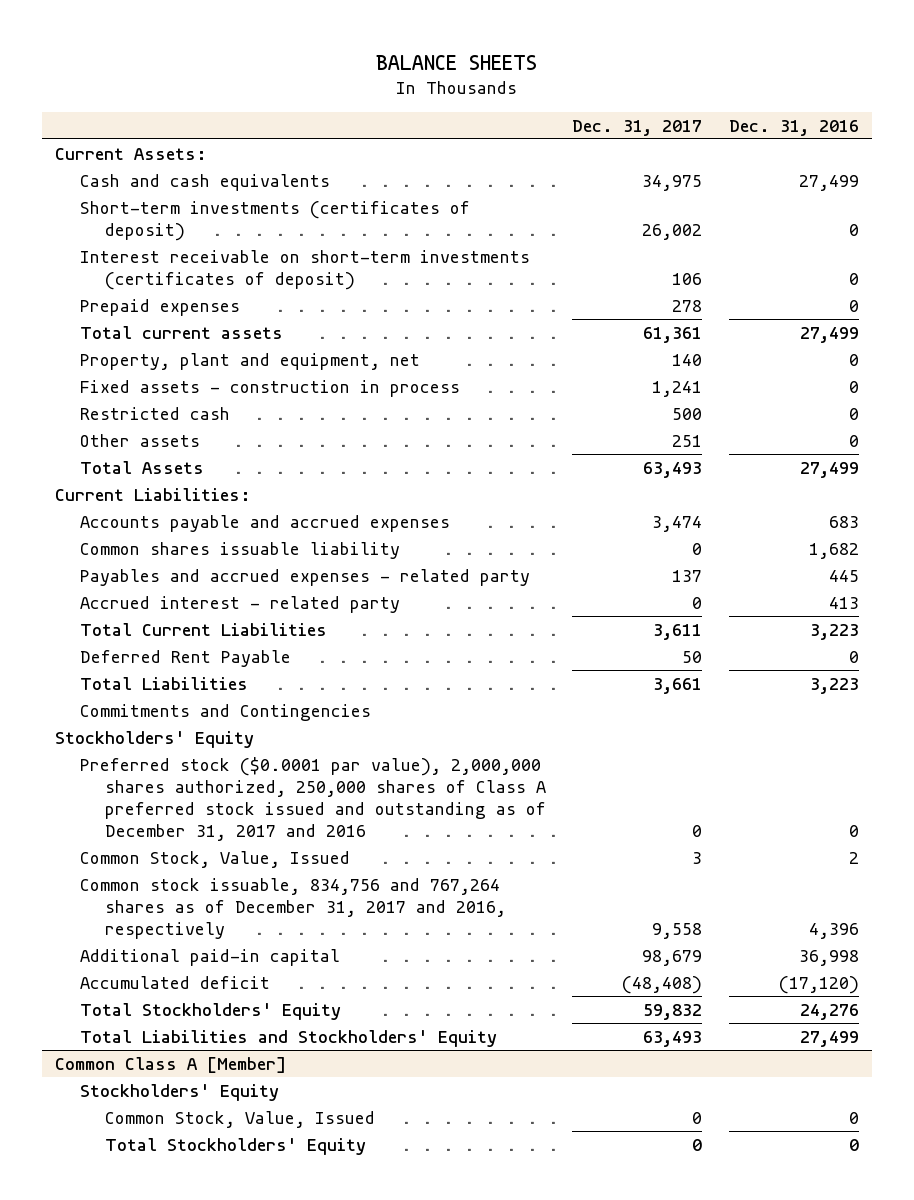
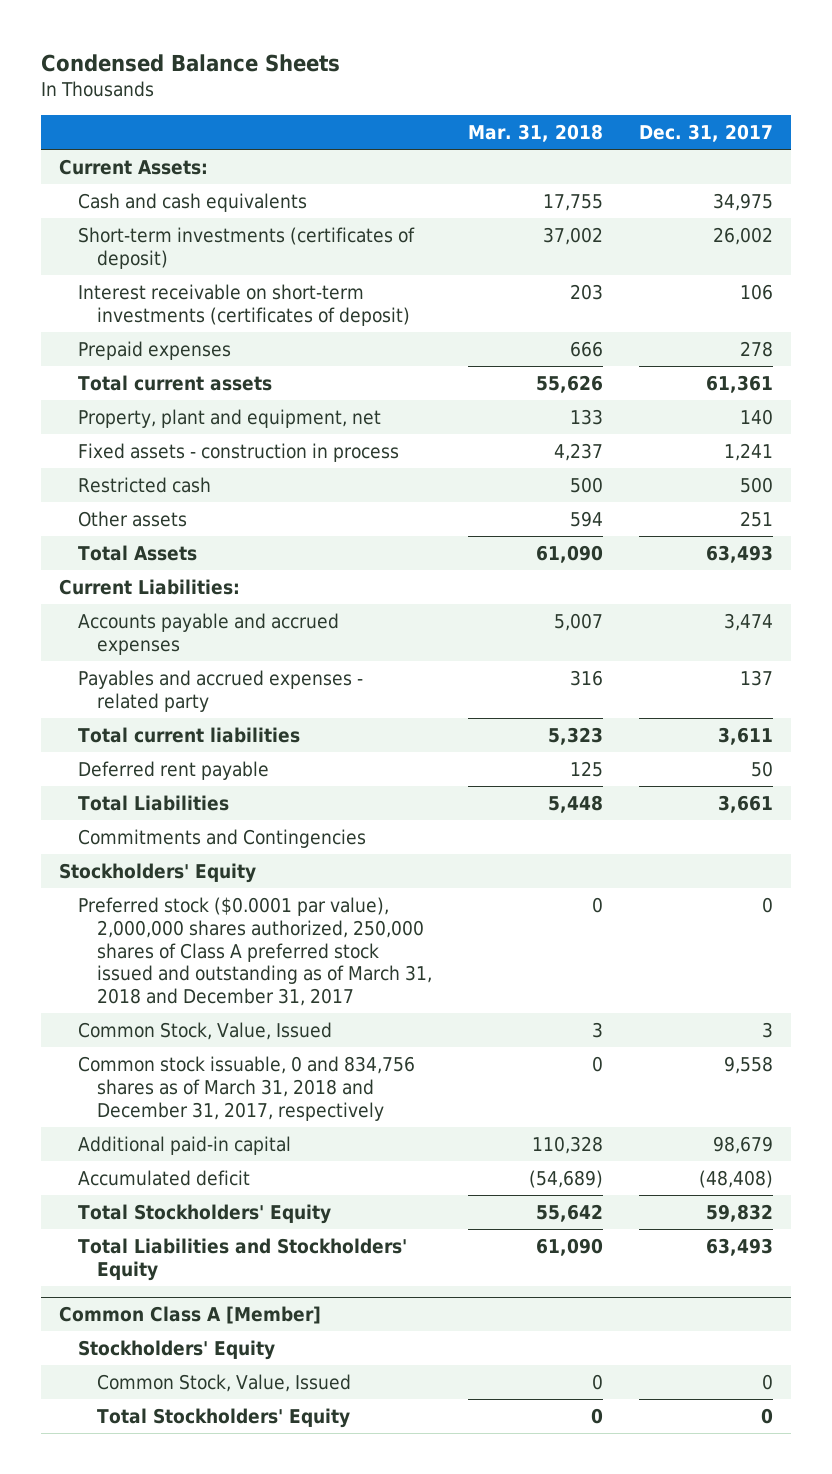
- BALANCE SHEETS
+ Condensed Balance Sheets
- | Dec. 31, 2017 | Dec. 31, 2016
+ | Mar. 31, 2018 | Dec. 31, 2017
- Common shares issuable liability | 0 | 1,682
- Accrued interest - related party | 0 | 413
- Total Current Liabilities | 3,611 | 3,223
- Deferred Rent Payable | 50 | 0
+ Total current liabilities | 5,323 | 3,611
+ Deferred rent payable | 125 | 50
- Preferred stock ($0.0001 par value), 2,000,000 shares authorized, 250,000 shares of Class A preferred stock issued and outstanding as of December 31, 2017 and 2016 | 0 | 0
+ Preferred stock ($0.0001 par value), 2,000,000 shares authorized, 250,000 shares of Class A preferred stock issued and outstanding as of March 31, 2018 and December 31, 2017 | 0 | 0
- Common stock issuable, 834,756 and 767,264 shares as of December 31, 2017 and 2016, respectively | 9,558 | 4,396
+ Common stock issuable, 0 and 834,756 shares as of March 31, 2018 and December 31, 2017, respectively | 0 | 9,558

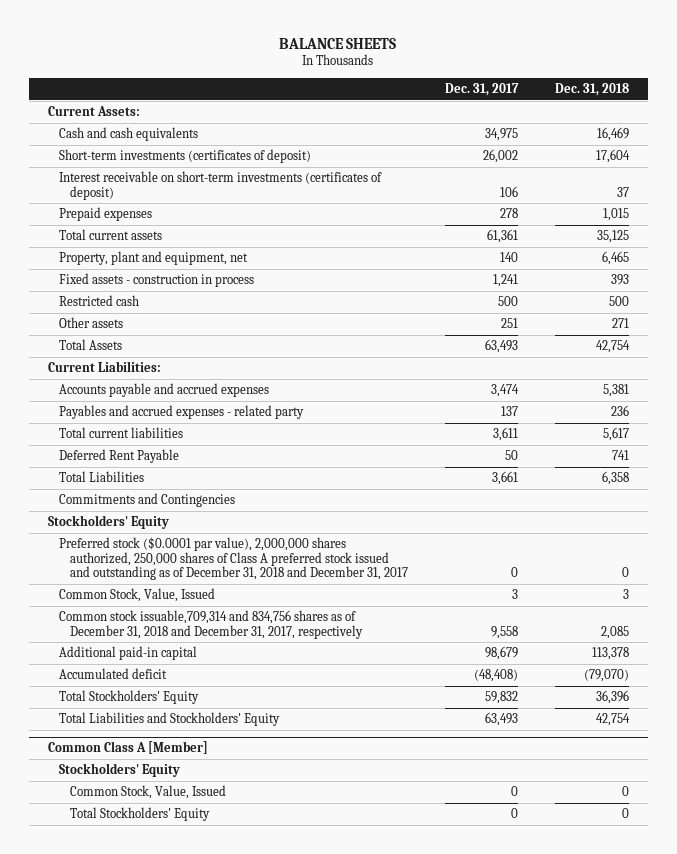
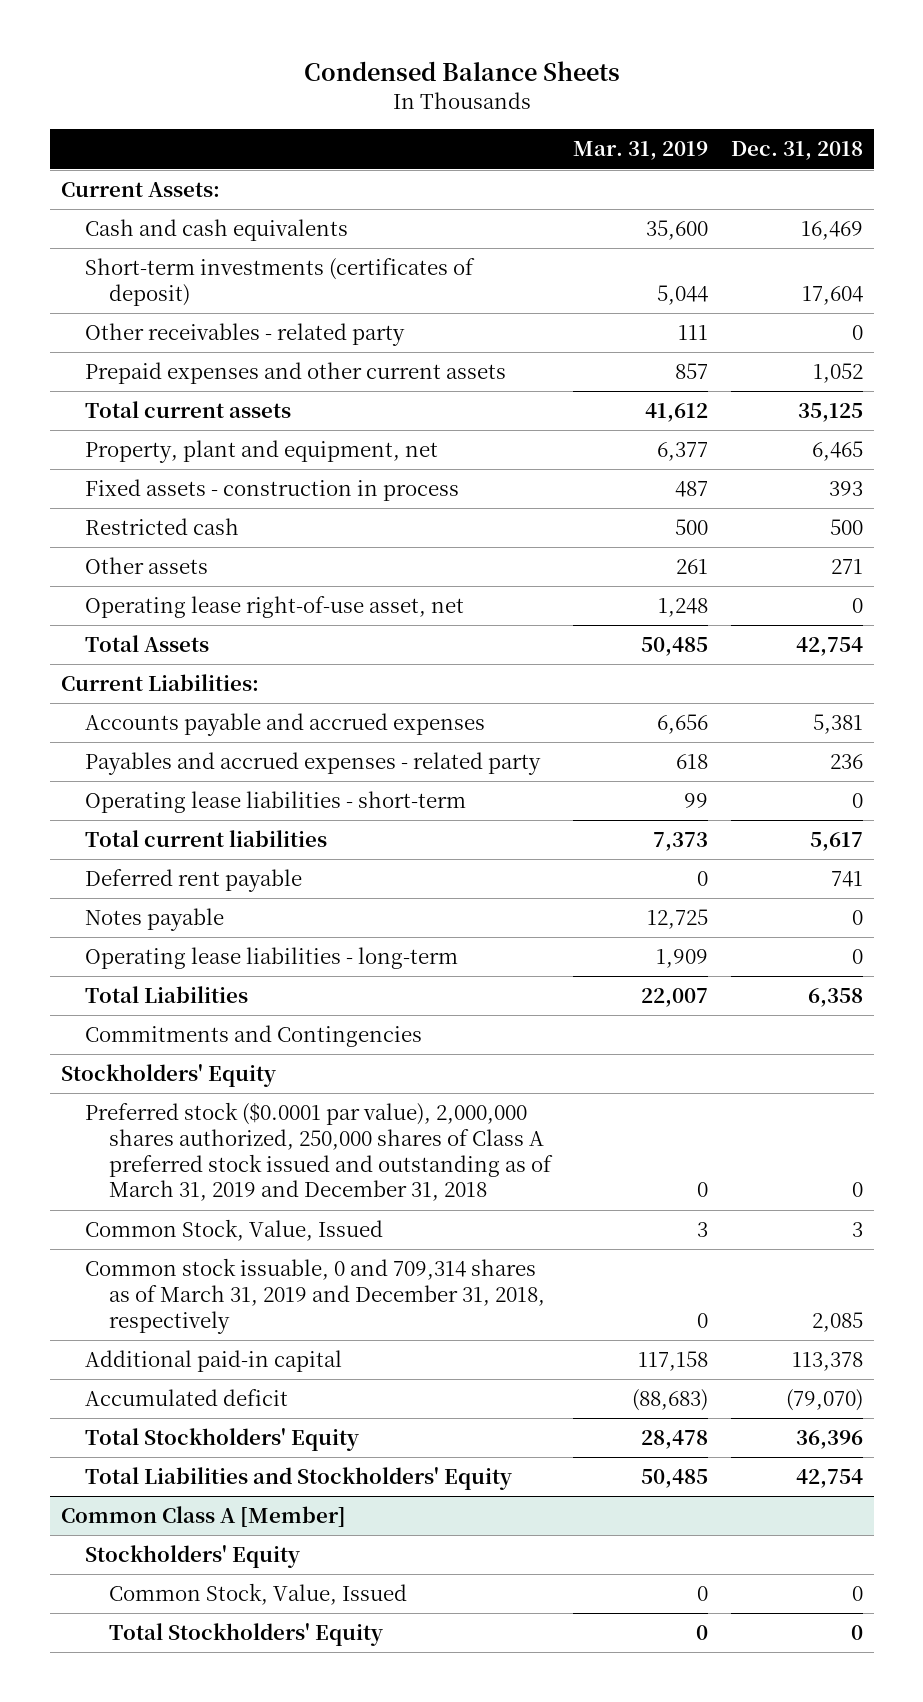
- BALANCE SHEETS
+ Condensed Balance Sheets
- | Dec. 31, 2017 | Dec. 31, 2018
+ | Mar. 31, 2019 | Dec. 31, 2018
- Interest receivable on short-term investments (certificates of deposit) | 106 | 37
- Prepaid expenses | 278 | 1,015
+ Other receivables - related party | 111 | 0
+ Prepaid expenses and other current assets | 857 | 1,052
+ Operating lease right-of-use asset, net | 1,248 | 0
+ Operating lease liabilities - short-term | 99 | 0
- Deferred Rent Payable | 50 | 741
+ Deferred rent payable | 0 | 741
+ Notes payable | 12,725 | 0
+ Operating lease liabilities - long-term | 1,909 | 0
- Preferred stock ($0.0001 par value), 2,000,000 shares authorized, 250,000 shares of Class A preferred stock issued and outstanding as of December 31, 2018 and December 31, 2017 | 0 | 0
+ Preferred stock ($0.0001 par value), 2,000,000 shares authorized, 250,000 shares of Class A preferred stock issued and outstanding as of March 31, 2019 and December 31, 2018 | 0 | 0
- Common stock issuable,709,314 and 834,756 shares as of December 31, 2018 and December 31, 2017, respectively | 9,558 | 2,085
+ Common stock issuable, 0 and 709,314 shares as of March 31, 2019 and December 31, 2018, respectively | 0 | 2,085

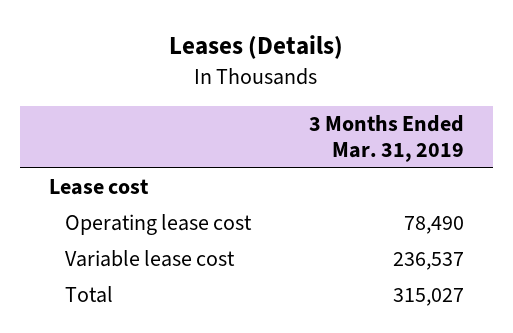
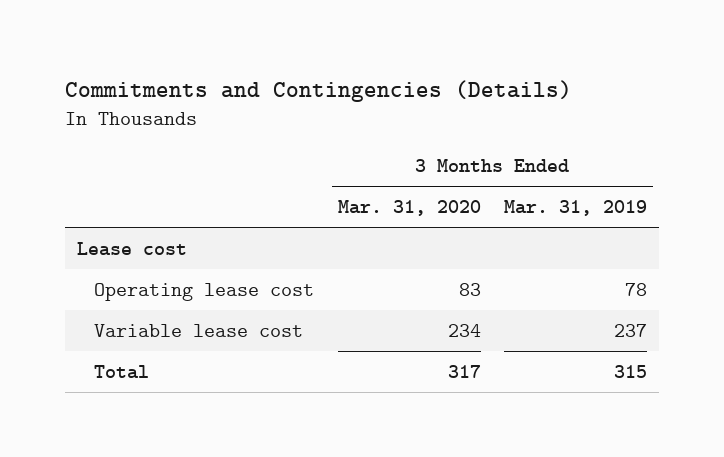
- Leases (Details)
+ Commitments and Contingencies (Details)
- | 3 Months Ended Mar. 31, 2019
+ | 3 Months Ended Mar. 31, 2020 | 3 Months Ended Mar. 31, 2019
- Operating lease cost | 78,490
- Variable lease cost | 236,537
- Total | 315,027
+ Operating lease cost | 83 | 78
+ Variable lease cost | 234 | 237
+ Total | 317 | 315

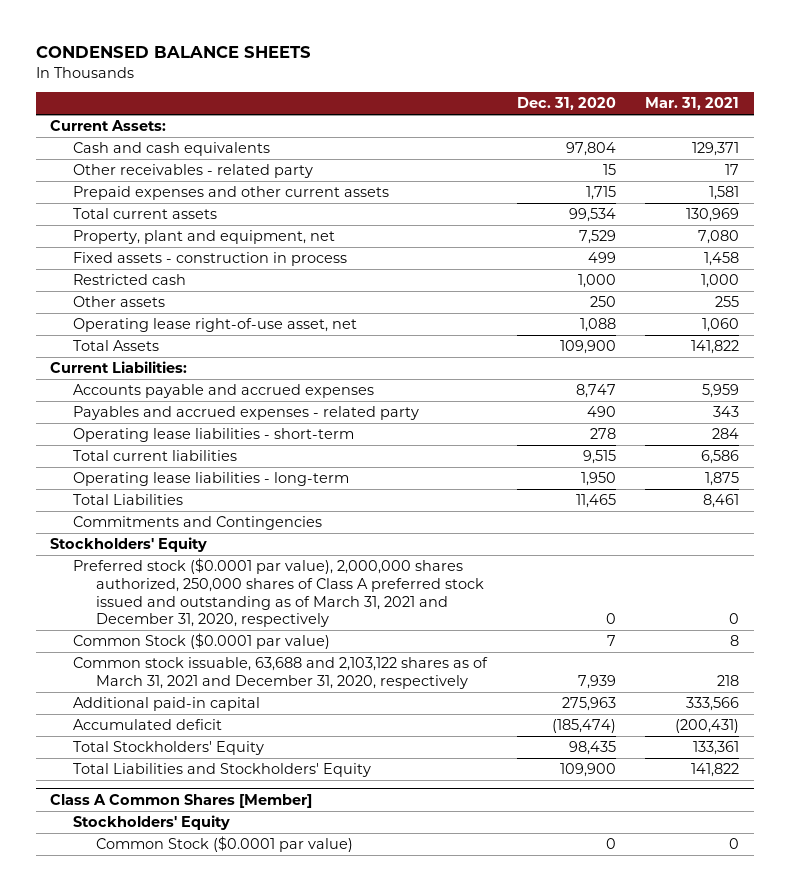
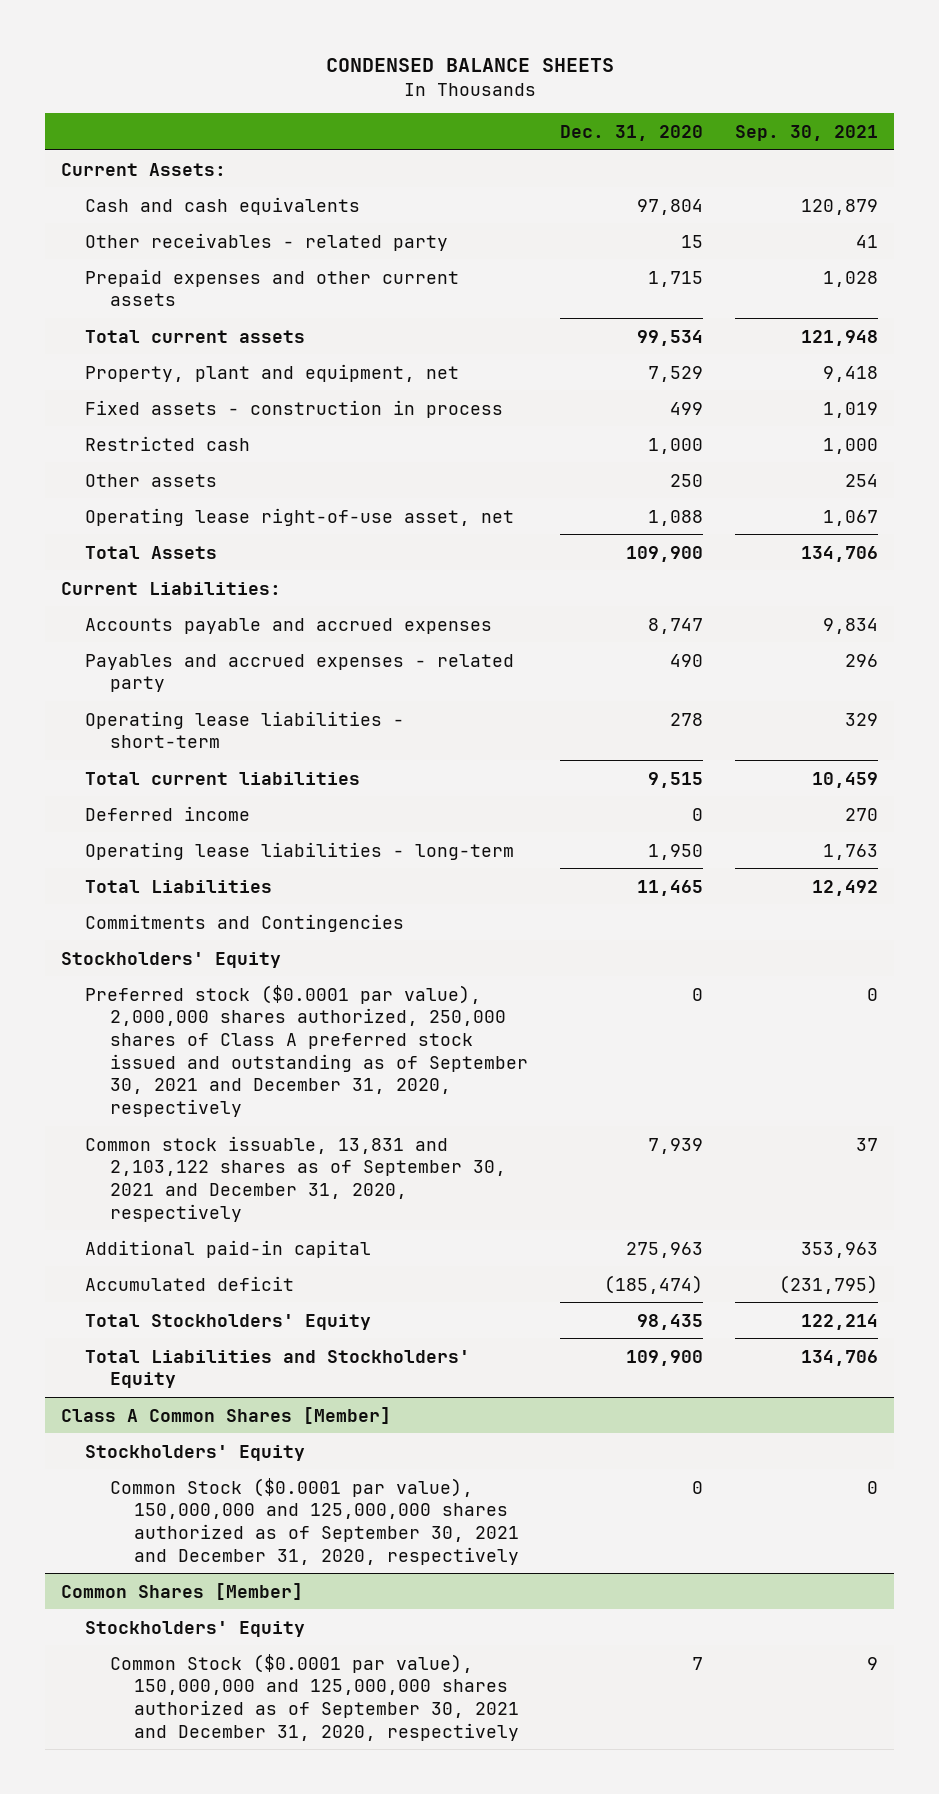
- | Dec. 31, 2020 | Mar. 31, 2021
+ | Dec. 31, 2020 | Sep. 30, 2021
+ Deferred income | 0 | 270
- Preferred stock ($0.0001 par value), 2,000,000 shares authorized, 250,000 shares of Class A preferred stock issued and outstanding as of March 31, 2021 and December 31, 2020, respectively | 0 | 0
- Common Stock ($0.0001 par value) | 7 | 8
- Common stock issuable, 63,688 and 2,103,122 shares as of March 31, 2021 and December 31, 2020, respectively | 7,939 | 218
+ Preferred stock ($0.0001 par value), 2,000,000 shares authorized, 250,000 shares of Class A preferred stock issued and outstanding as of September 30, 2021 and December 31, 2020, respectively | 0 | 0
+ Common stock issuable, 13,831 and 2,103,122 shares as of September 30, 2021 and December 31, 2020, respectively | 7,939 | 37
@ Class A Common Shares [Member]
- Common Stock ($0.0001 par value) | 0 | 0
+ Common Stock ($0.0001 par value), 150,000,000 and 125,000,000 shares authorized as of September 30, 2021 and December 31, 2020, respectively | 0 | 0
+ Common Shares [Member]
+ Stockholders' Equity
+ Common Stock ($0.0001 par value), 150,000,000 and 125,000,000 shares authorized as of September 30, 2021 and December 31, 2020, respectively | 7 | 9

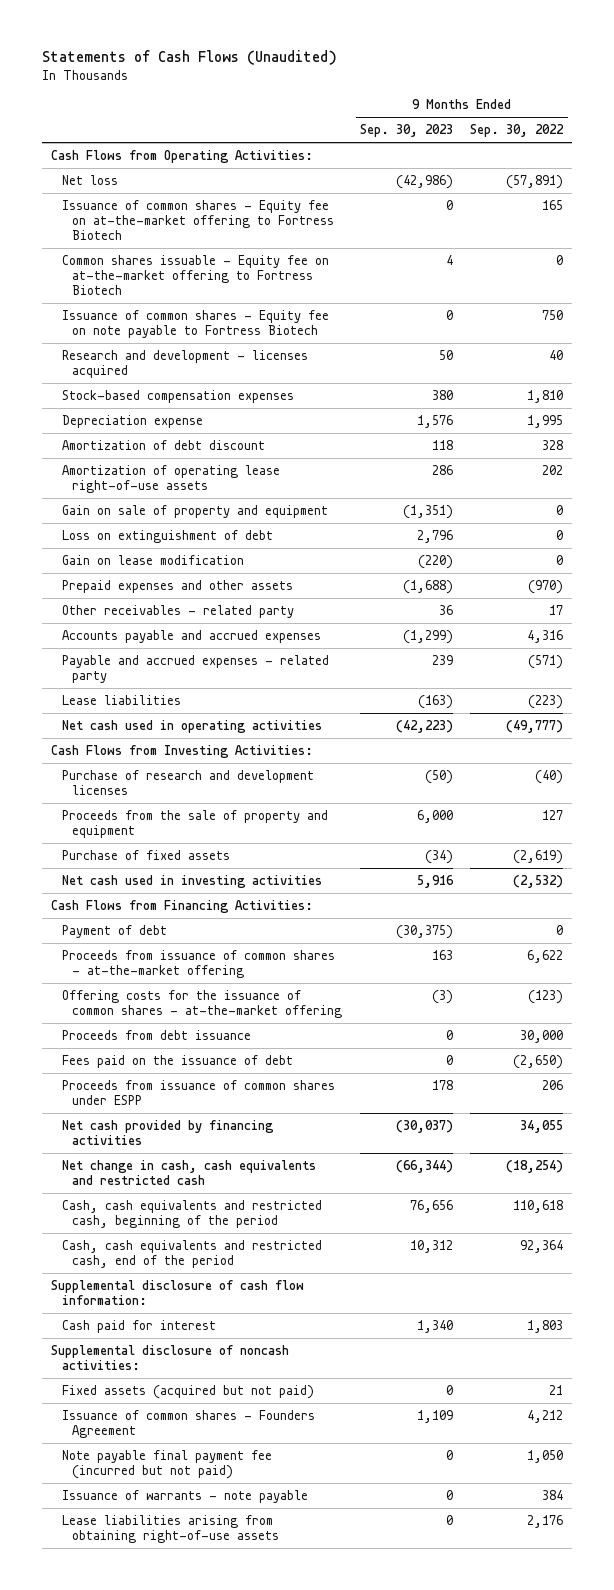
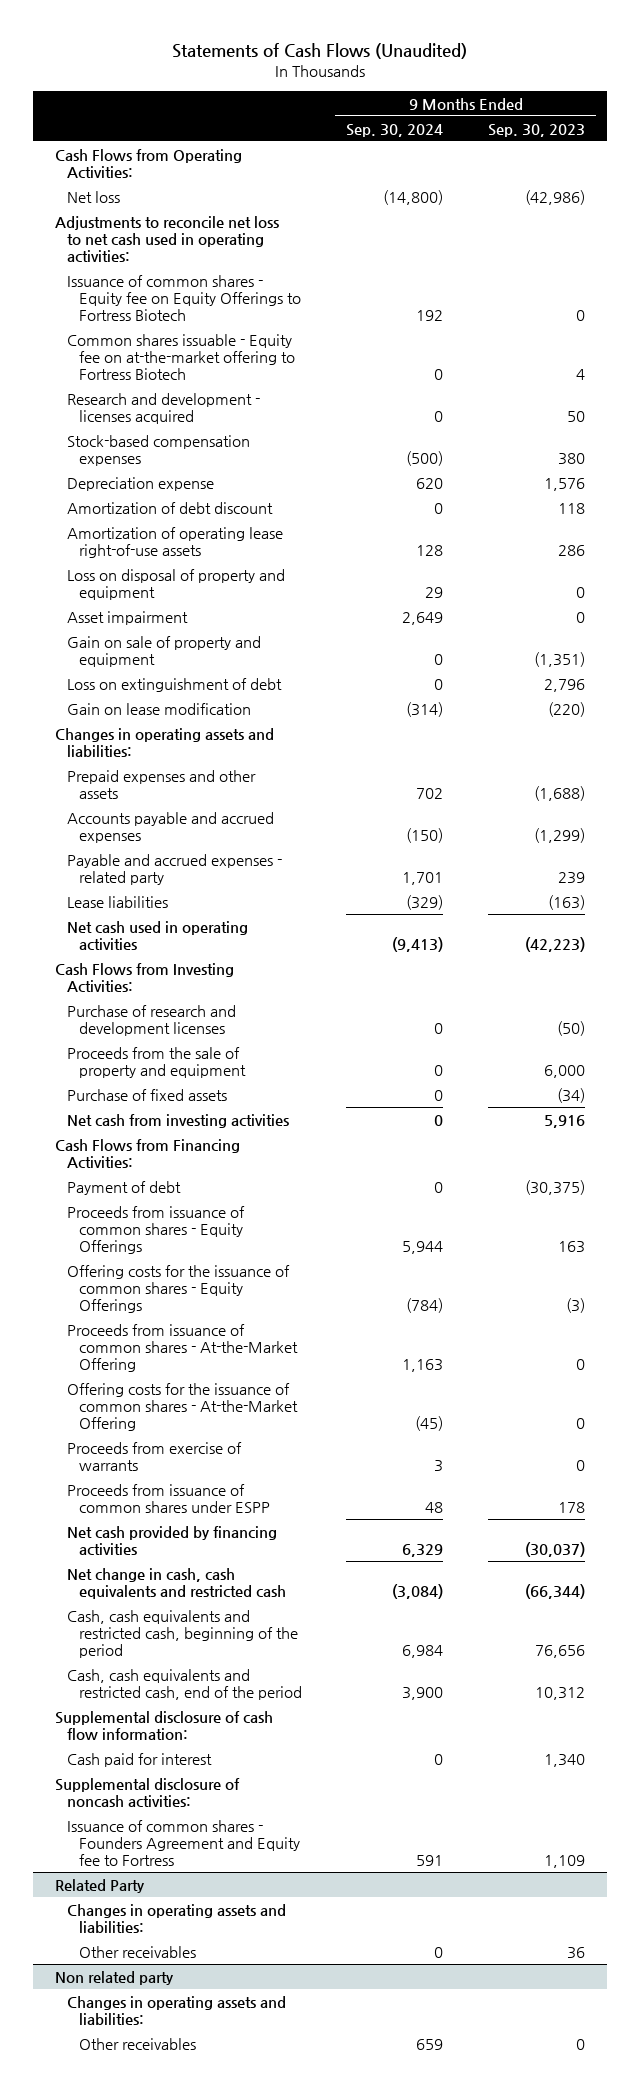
- | 9 Months Ended Sep. 30, 2023 | 9 Months Ended Sep. 30, 2022
+ | 9 Months Ended Sep. 30, 2024 | 9 Months Ended Sep. 30, 2023
- Issuance of common shares - Equity fee on at-the-market offering to Fortress Biotech | 0 | 165
+ Adjustments to reconcile net loss to net cash used in operating activities:
+ Issuance of common shares - Equity fee on Equity Offerings to Fortress Biotech | 192 | 0
- Issuance of common shares - Equity fee on note payable to Fortress Biotech | 0 | 750
+ Loss on disposal of property and equipment | 29 | 0
+ Asset impairment | 2,649 | 0
+ Changes in operating assets and liabilities:
- Other receivables - related party | 36 | 17
- Net cash used in investing activities | 5,916 | (2,532)
+ Net cash from investing activities | 0 | 5,916
- Proceeds from issuance of common shares - at-the-market offering | 163 | 6,622
- Offering costs for the issuance of common shares - at-the-market offering | (3) | (123)
- Proceeds from debt issuance | 0 | 30,000
- Fees paid on the issuance of debt | 0 | (2,650)
+ Proceeds from issuance of common shares - Equity Offerings | 5,944 | 163
+ Offering costs for the issuance of common shares - Equity Offerings | (784) | (3)
+ Proceeds from issuance of common shares - At-the-Market Offering | 1,163 | 0
+ Offering costs for the issuance of common shares - At-the-Market Offering | (45) | 0
+ Proceeds from exercise of warrants | 3 | 0
- Fixed assets (acquired but not paid) | 0 | 21
- Issuance of common shares - Founders Agreement | 1,109 | 4,212
- Note payable final payment fee (incurred but not paid) | 0 | 1,050
- Issuance of warrants - note payable | 0 | 384
- Lease liabilities arising from obtaining right-of-use assets | 0 | 2,176
+ Issuance of common shares - Founders Agreement and Equity fee to Fortress | 591 | 1,109
+ Related Party
+ Changes in operating assets and liabilities:
+ Other receivables | 0 | 36
+ Non related party
+ Changes in operating assets and liabilities:
+ Other receivables | 659 | 0

